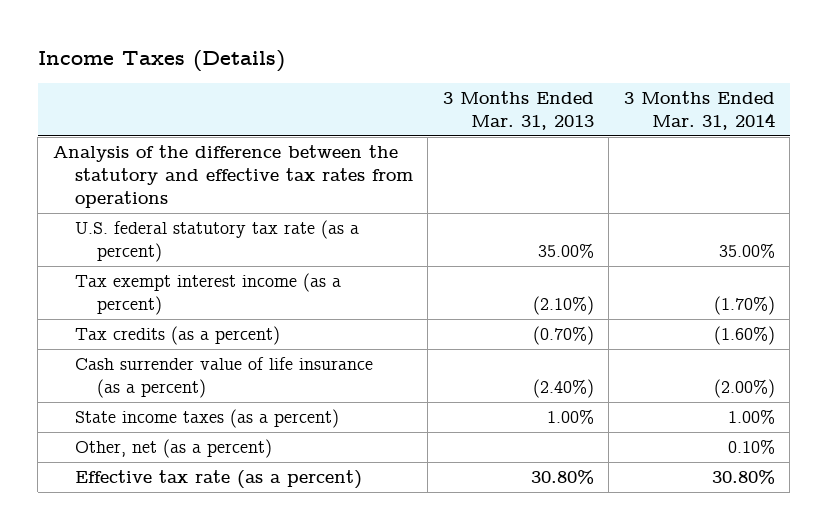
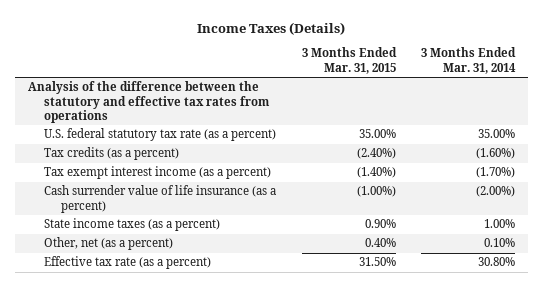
- | 3 Months Ended Mar. 31, 2013 | 3 Months Ended Mar. 31, 2014
+ | 3 Months Ended Mar. 31, 2015 | 3 Months Ended Mar. 31, 2014
moved down: Tax exempt interest income (as a percent) | (1.40%) | (1.70%)

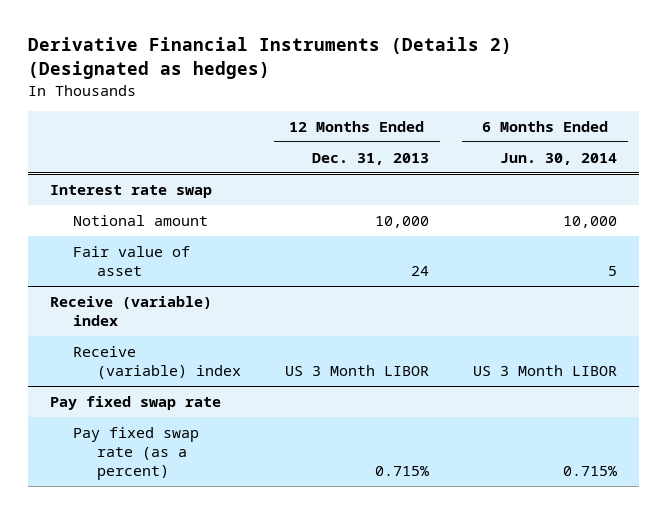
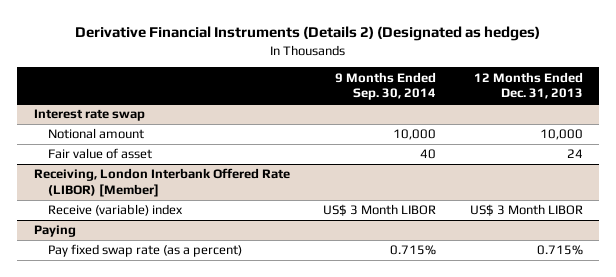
- | 12 Months Ended Dec. 31, 2013 | 6 Months Ended Jun. 30, 2014
+ | 9 Months Ended Sep. 30, 2014 | 12 Months Ended Dec. 31, 2013
- Receive (variable) index
- Receive (variable) index | US 3 Month LIBOR | US 3 Month LIBOR
- Pay fixed swap rate
+ Receiving, London Interbank Offered Rate (LIBOR) [Member]
+ Receive (variable) index | US$ 3 Month LIBOR | US$ 3 Month LIBOR
+ Paying

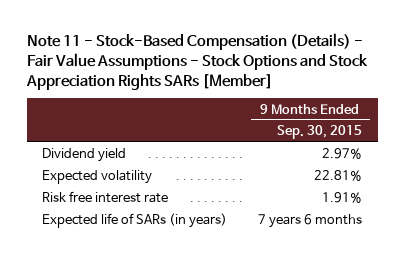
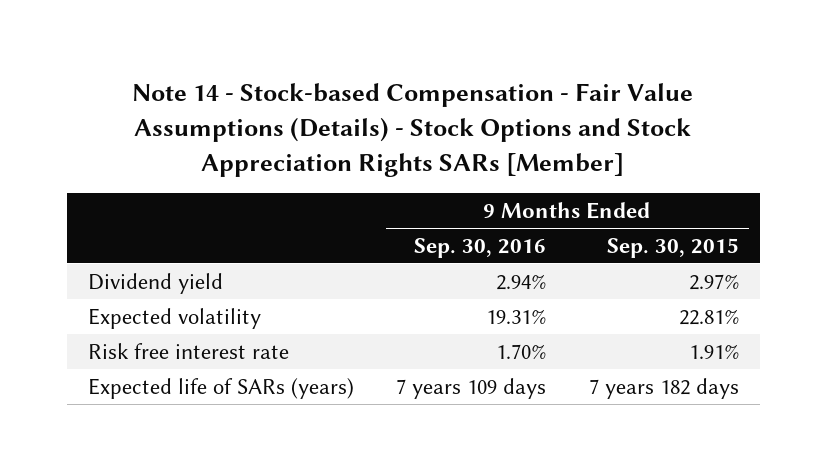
- Note 11 - Stock-Based Compensation (Details) - Fair Value Assumptions - Stock Options and Stock Appreciation Rights SARs [Member]
+ Note 14 - Stock-based Compensation - Fair Value Assumptions (Details) - Stock Options and Stock Appreciation Rights SARs [Member]
- | 9 Months Ended Sep. 30, 2015
+ | 9 Months Ended Sep. 30, 2016 | 9 Months Ended Sep. 30, 2015
- Expected life of SARs (in years) | 7 years 6 months
+ Expected life of SARs (years) | 7 years 109 days | 7 years 182 days

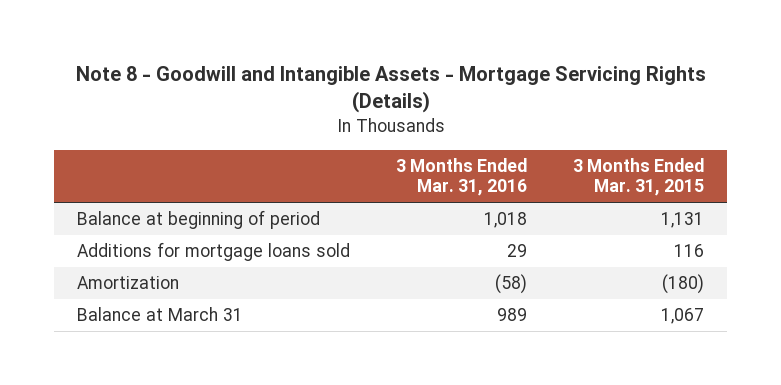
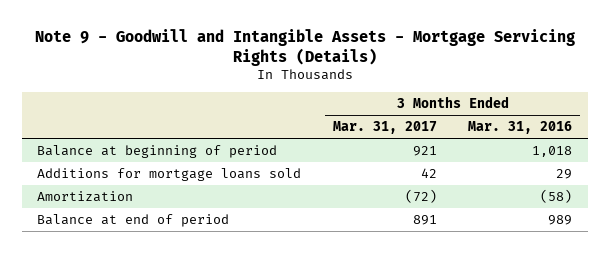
- Note 8 - Goodwill and Intangible Assets - Mortgage Servicing Rights (Details)
+ Note 9 - Goodwill and Intangible Assets - Mortgage Servicing Rights (Details)
- | 3 Months Ended Mar. 31, 2016 | 3 Months Ended Mar. 31, 2015
+ | 3 Months Ended Mar. 31, 2017 | 3 Months Ended Mar. 31, 2016
- Balance at March 31 | 989 | 1,067
+ Balance at end of period | 891 | 989

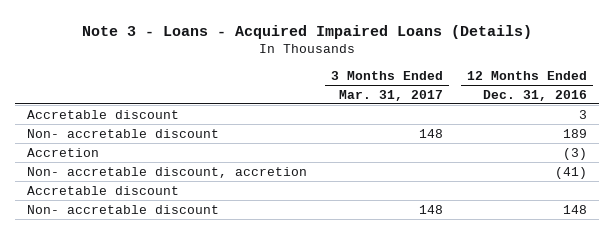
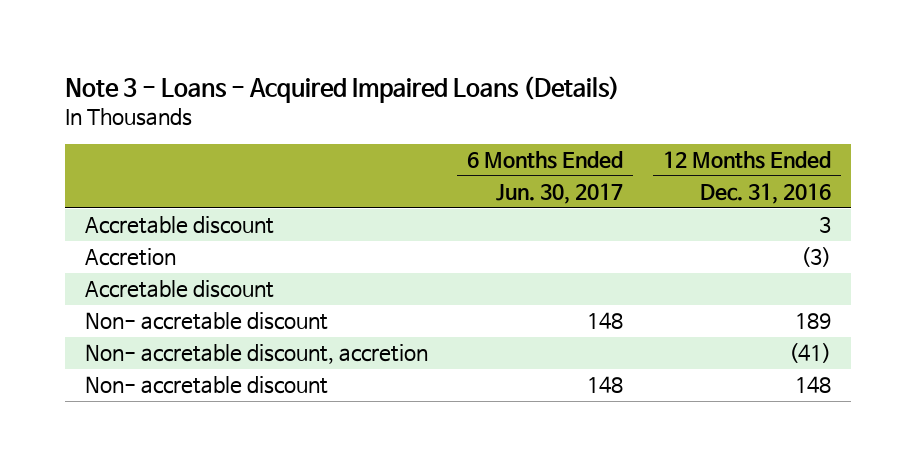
- | 3 Months Ended Mar. 31, 2017 | 12 Months Ended Dec. 31, 2016
+ | 6 Months Ended Jun. 30, 2017 | 12 Months Ended Dec. 31, 2016
moved down: Non- accretable discount | 148 | 189
moved down: Non- accretable discount, accretion | | (41)

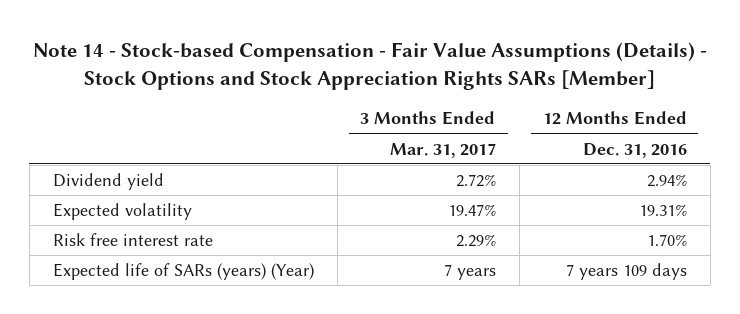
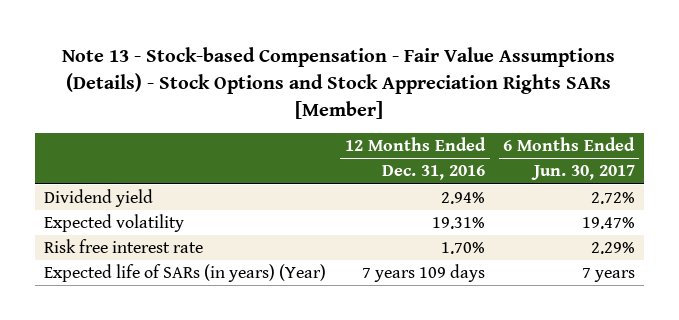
- Note 14 - Stock-based Compensation - Fair Value Assumptions (Details) - Stock Options and Stock Appreciation Rights SARs [Member]
+ Note 13 - Stock-based Compensation - Fair Value Assumptions (Details) - Stock Options and Stock Appreciation Rights SARs [Member]
- | 3 Months Ended Mar. 31, 2017 | 12 Months Ended Dec. 31, 2016
+ | 12 Months Ended Dec. 31, 2016 | 6 Months Ended Jun. 30, 2017
- Expected life of SARs (years) (Year) | 7 years | 7 years 109 days
+ Expected life of SARs (in years) (Year) | 7 years 109 days | 7 years

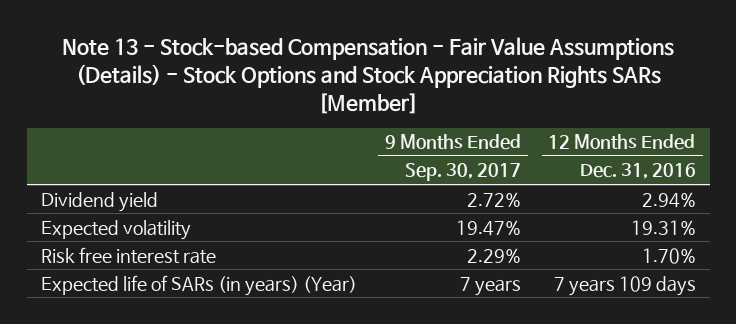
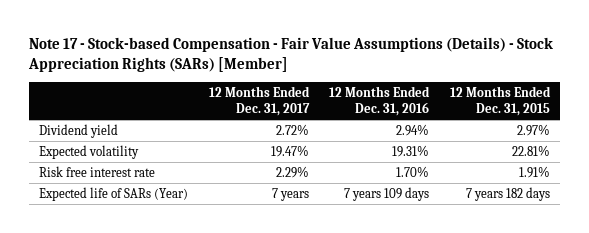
- Note 13 - Stock-based Compensation - Fair Value Assumptions (Details) - Stock Options and Stock Appreciation Rights SARs [Member]
+ Note 17 - Stock-based Compensation - Fair Value Assumptions (Details) - Stock Appreciation Rights (SARs) [Member]
- | 9 Months Ended Sep. 30, 2017 | 12 Months Ended Dec. 31, 2016
+ | 12 Months Ended Dec. 31, 2017 | 12 Months Ended Dec. 31, 2016 | 12 Months Ended Dec. 31, 2015
- Expected life of SARs (in years) (Year) | 7 years | 7 years 109 days
+ Expected life of SARs (Year) | 7 years | 7 years 109 days | 7 years 182 days

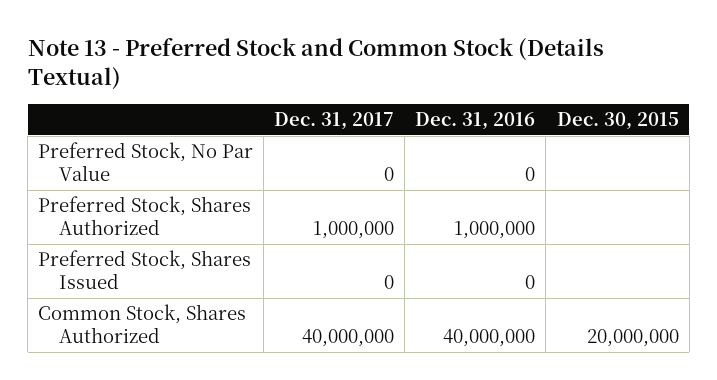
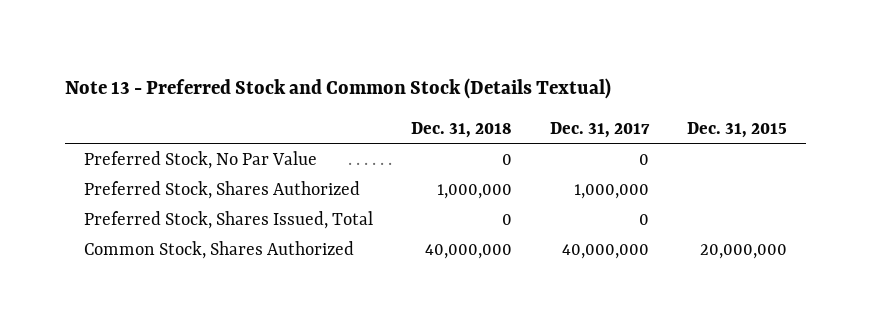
- | Dec. 31, 2017 | Dec. 31, 2016 | Dec. 30, 2015
+ | Dec. 31, 2018 | Dec. 31, 2017 | Dec. 31, 2015
- Preferred Stock, Shares Issued | 0 | 0 |
+ Preferred Stock, Shares Issued, Total | 0 | 0 |

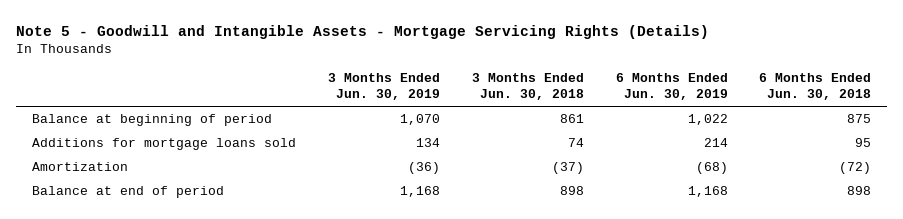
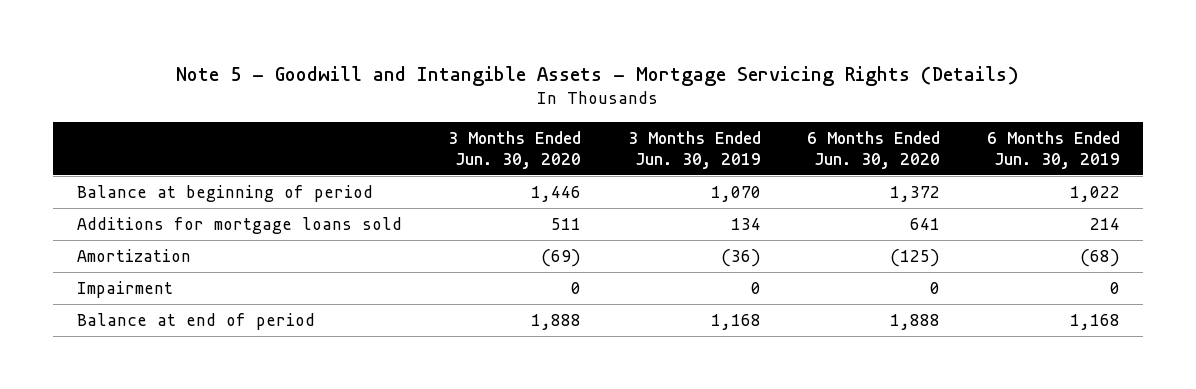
- | 3 Months Ended Jun. 30, 2019 | 3 Months Ended Jun. 30, 2018 | 6 Months Ended Jun. 30, 2019 | 6 Months Ended Jun. 30, 2018
+ | 3 Months Ended Jun. 30, 2020 | 3 Months Ended Jun. 30, 2019 | 6 Months Ended Jun. 30, 2020 | 6 Months Ended Jun. 30, 2019
+ Impairment | 0 | 0 | 0 | 0

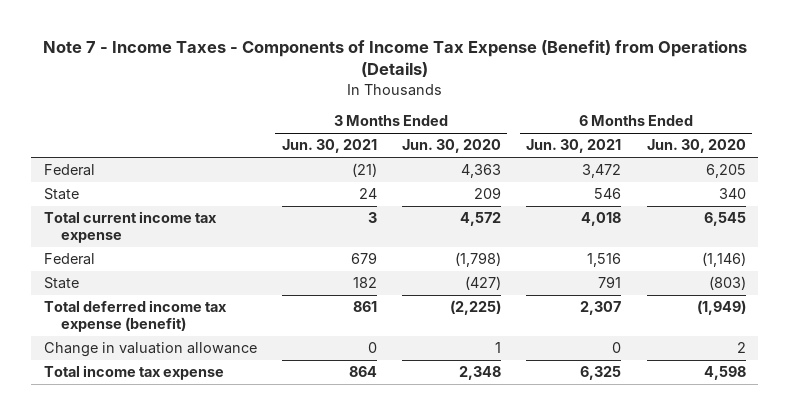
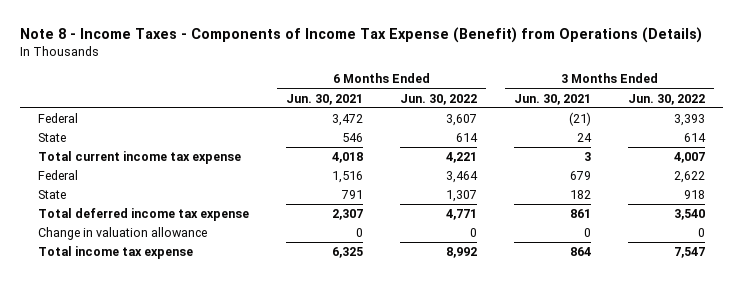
- Note 7 - Income Taxes - Components of Income Tax Expense (Benefit) from Operations (Details)
+ Note 8 - Income Taxes - Components of Income Tax Expense (Benefit) from Operations (Details)
- | 3 Months Ended Jun. 30, 2021 | 3 Months Ended Jun. 30, 2020 | 6 Months Ended Jun. 30, 2021 | 6 Months Ended Jun. 30, 2020
+ | 6 Months Ended Jun. 30, 2021 | 6 Months Ended Jun. 30, 2022 | 3 Months Ended Jun. 30, 2021 | 3 Months Ended Jun. 30, 2022
- Total deferred income tax expense (benefit) | 861 | (2,225) | 2,307 | (1,949)
+ Total deferred income tax expense | 2,307 | 4,771 | 861 | 3,540

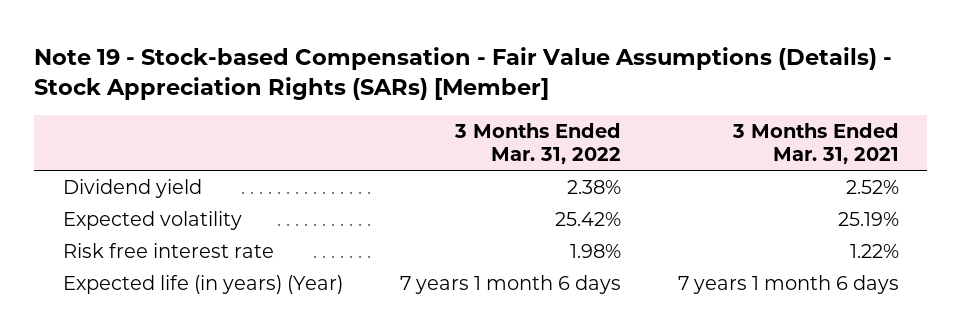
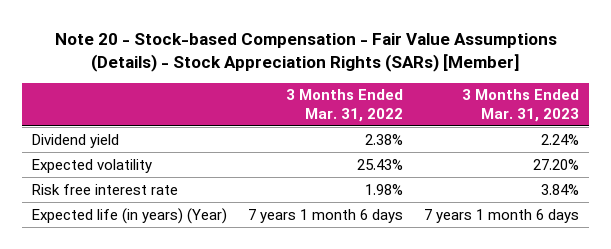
- Note 19 - Stock-based Compensation - Fair Value Assumptions (Details) - Stock Appreciation Rights (SARs) [Member]
+ Note 20 - Stock-based Compensation - Fair Value Assumptions (Details) - Stock Appreciation Rights (SARs) [Member]
- | 3 Months Ended Mar. 31, 2022 | 3 Months Ended Mar. 31, 2021
+ | 3 Months Ended Mar. 31, 2022 | 3 Months Ended Mar. 31, 2023
- Expected volatility | 25.42% | 25.19%
+ Expected volatility | 25.43% | 27.20%

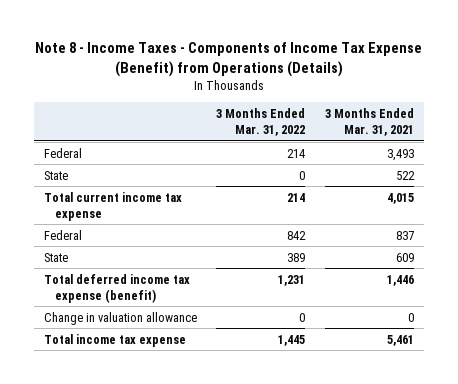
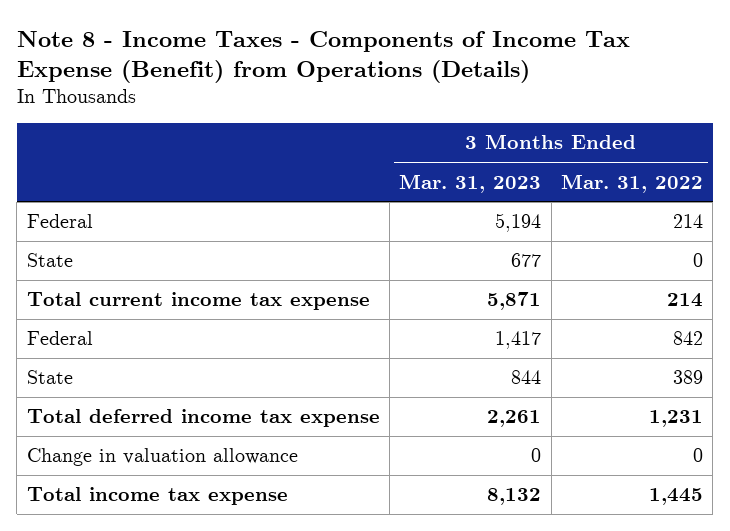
- | 3 Months Ended Mar. 31, 2022 | 3 Months Ended Mar. 31, 2021
+ | 3 Months Ended Mar. 31, 2023 | 3 Months Ended Mar. 31, 2022
- Total deferred income tax expense (benefit) | 1,231 | 1,446
+ Total deferred income tax expense | 2,261 | 1,231

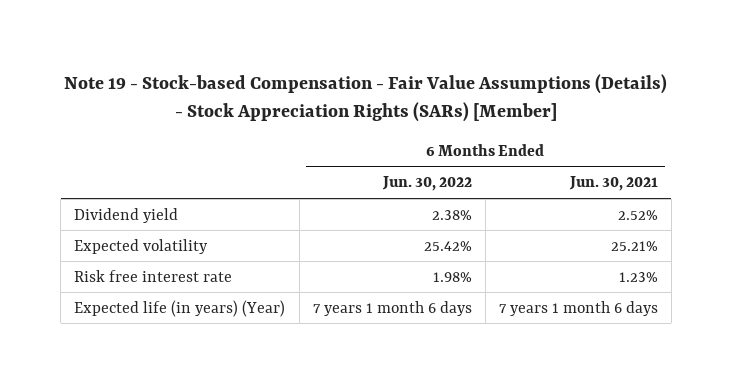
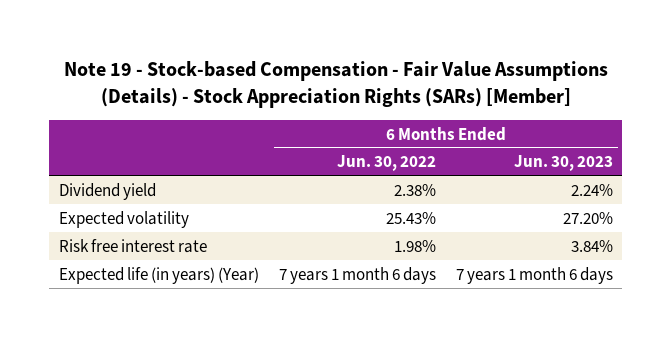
- | 6 Months Ended Jun. 30, 2022 | 6 Months Ended Jun. 30, 2021
+ | 6 Months Ended Jun. 30, 2022 | 6 Months Ended Jun. 30, 2023
- Expected volatility | 25.42% | 25.21%
+ Expected volatility | 25.43% | 27.20%

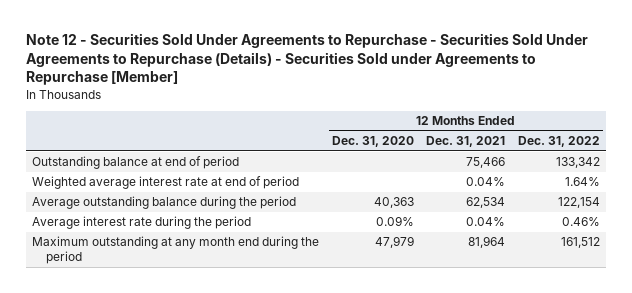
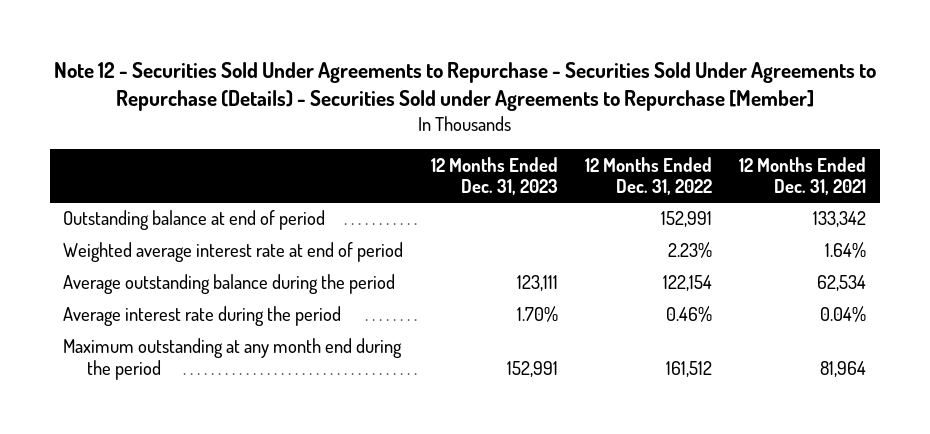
- | 12 Months Ended Dec. 31, 2020 | 12 Months Ended Dec. 31, 2021 | 12 Months Ended Dec. 31, 2022
+ | 12 Months Ended Dec. 31, 2023 | 12 Months Ended Dec. 31, 2022 | 12 Months Ended Dec. 31, 2021
- Outstanding balance at end of period | | 75,466 | 133,342
- Weighted average interest rate at end of period | | 0.04% | 1.64%
+ Outstanding balance at end of period | | 152,991 | 133,342
+ Weighted average interest rate at end of period | | 2.23% | 1.64%

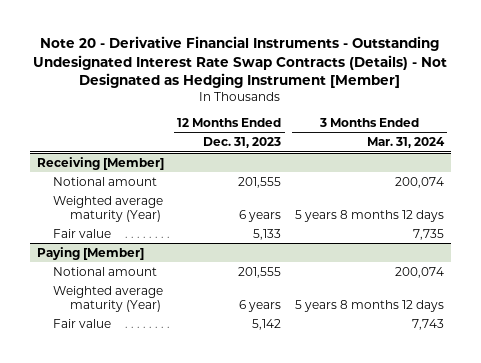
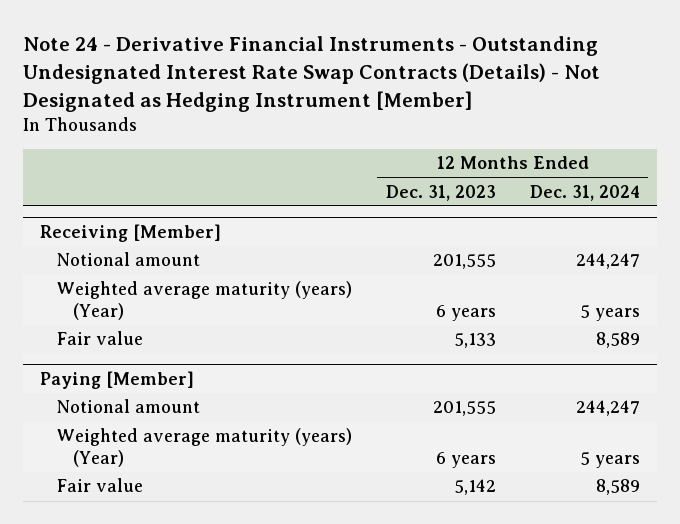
- Note 20 - Derivative Financial Instruments - Outstanding Undesignated Interest Rate Swap Contracts (Details) - Not Designated as Hedging Instrument [Member]
+ Note 24 - Derivative Financial Instruments - Outstanding Undesignated Interest Rate Swap Contracts (Details) - Not Designated as Hedging Instrument [Member]
- | 12 Months Ended Dec. 31, 2023 | 3 Months Ended Mar. 31, 2024
+ | 12 Months Ended Dec. 31, 2023 | 12 Months Ended Dec. 31, 2024
@ Receiving [Member]
- Weighted average maturity (Year) | 6 years | 5 years 8 months 12 days
+ Weighted average maturity (years) (Year) | 6 years | 5 years
@ Paying [Member]
- Weighted average maturity (Year) | 6 years | 5 years 8 months 12 days
+ Weighted average maturity (years) (Year) | 6 years | 5 years

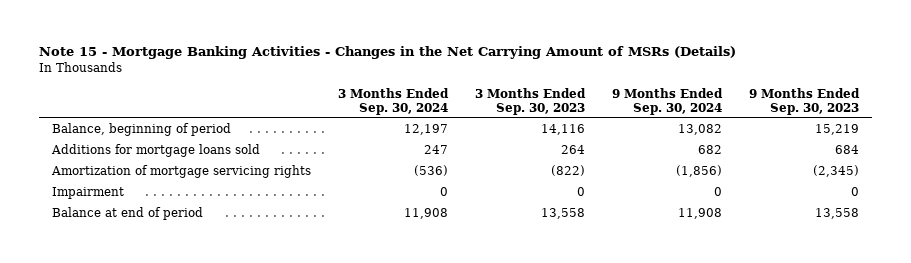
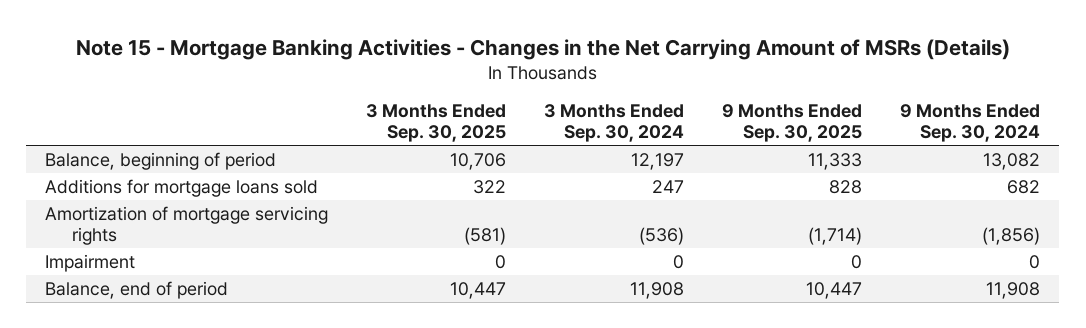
- | 3 Months Ended Sep. 30, 2024 | 3 Months Ended Sep. 30, 2023 | 9 Months Ended Sep. 30, 2024 | 9 Months Ended Sep. 30, 2023
+ | 3 Months Ended Sep. 30, 2025 | 3 Months Ended Sep. 30, 2024 | 9 Months Ended Sep. 30, 2025 | 9 Months Ended Sep. 30, 2024
- Balance at end of period | 11,908 | 13,558 | 11,908 | 13,558
+ Balance, end of period | 10,447 | 11,908 | 10,447 | 11,908

